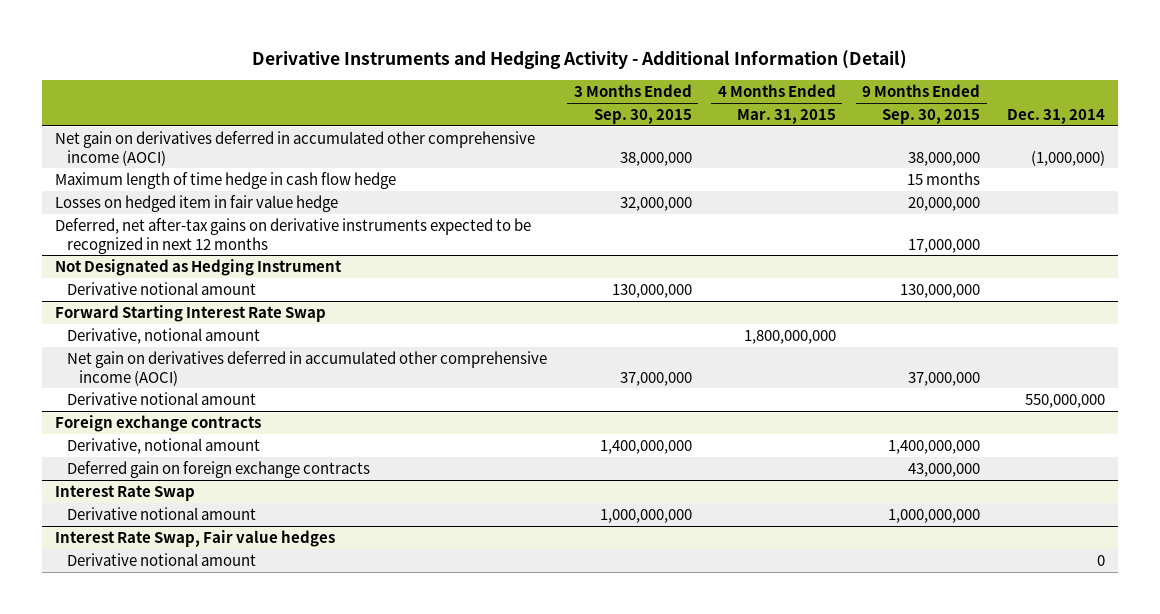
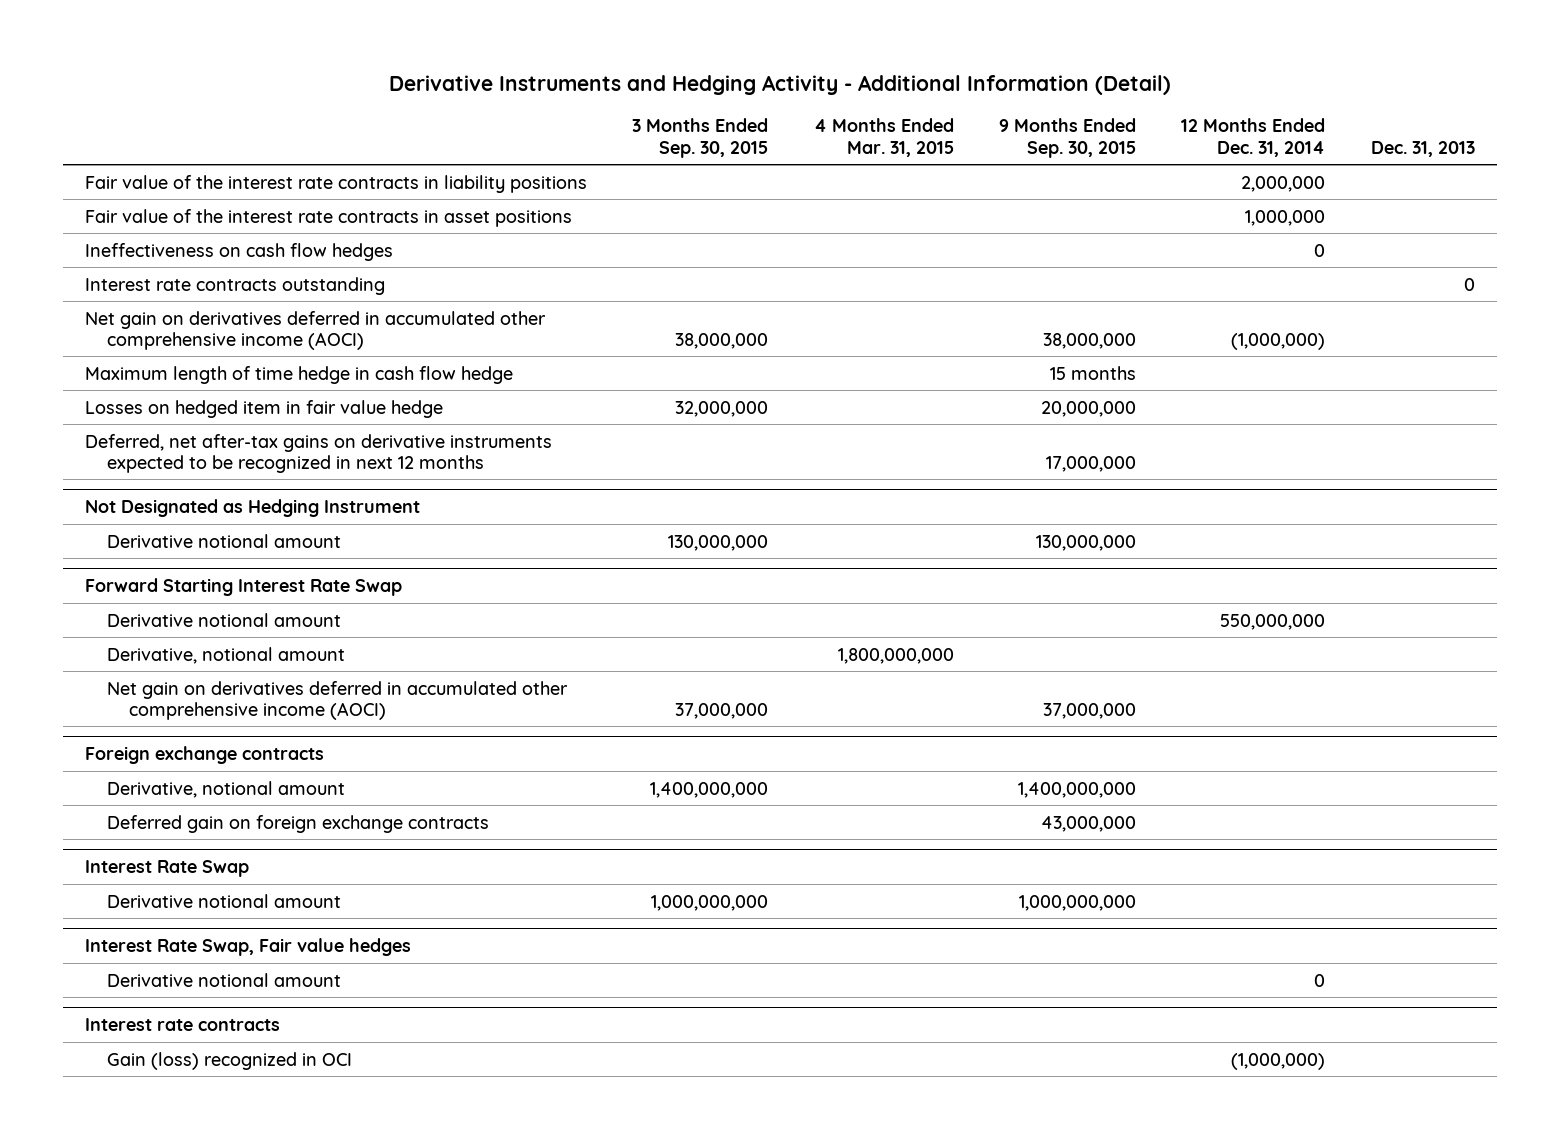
- | 3 Months Ended Sep. 30, 2015 | 4 Months Ended Mar. 31, 2015 | 9 Months Ended Sep. 30, 2015 | Dec. 31, 2014
+ | 3 Months Ended Sep. 30, 2015 | 4 Months Ended Mar. 31, 2015 | 9 Months Ended Sep. 30, 2015 | 12 Months Ended Dec. 31, 2014 | Dec. 31, 2013
+ Fair value of the interest rate contracts in liability positions | | | | 2,000,000 |
+ Fair value of the interest rate contracts in asset positions | | | | 1,000,000 |
+ Ineffectiveness on cash flow hedges | | | | 0 |
+ Interest rate contracts outstanding | | | | | 0
@ Forward Starting Interest Rate Swap
moved up: Derivative notional amount | | | | 550,000,000 |
+ Interest rate contracts
+ Gain (loss) recognized in OCI | | | | (1,000,000) |

